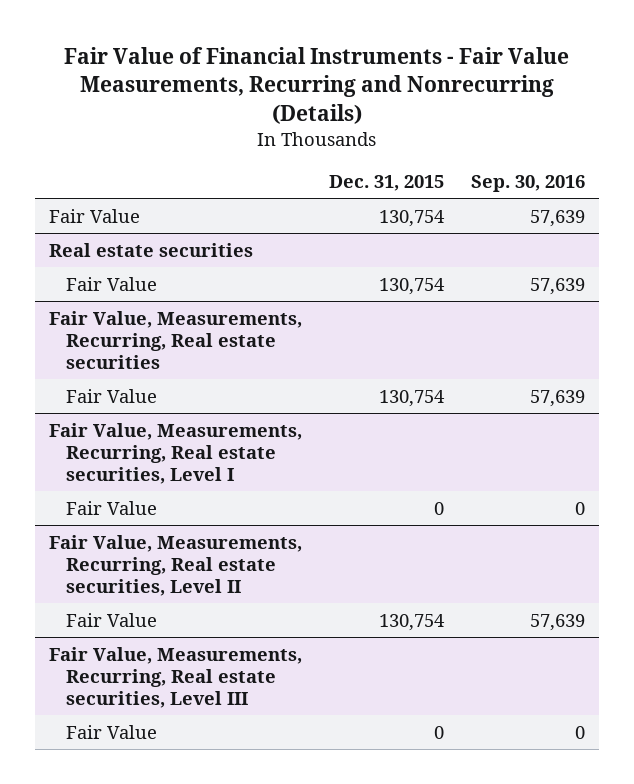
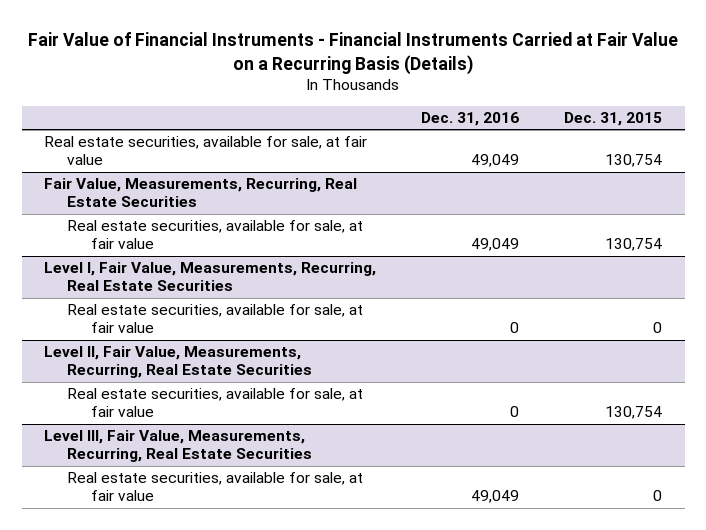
- Fair Value of Financial Instruments - Fair Value Measurements, Recurring and Nonrecurring (Details)
+ Fair Value of Financial Instruments - Financial Instruments Carried at Fair Value on a Recurring Basis (Details)
- | Dec. 31, 2015 | Sep. 30, 2016
+ | Dec. 31, 2016 | Dec. 31, 2015
- Fair Value | 130,754 | 57,639
- Real estate securities
- Fair Value | 130,754 | 57,639
- Fair Value, Measurements, Recurring, Real estate securities
- Fair Value | 130,754 | 57,639
- Fair Value, Measurements, Recurring, Real estate securities, Level I
- Fair Value | 0 | 0
- Fair Value, Measurements, Recurring, Real estate securities, Level II
- Fair Value | 130,754 | 57,639
- Fair Value, Measurements, Recurring, Real estate securities, Level III
- Fair Value | 0 | 0
+ Real estate securities, available for sale, at fair value | 49,049 | 130,754
+ Fair Value, Measurements, Recurring, Real Estate Securities
+ Real estate securities, available for sale, at fair value | 49,049 | 130,754
+ Level I, Fair Value, Measurements, Recurring, Real Estate Securities
+ Real estate securities, available for sale, at fair value | 0 | 0
+ Level II, Fair Value, Measurements, Recurring, Real Estate Securities
+ Real estate securities, available for sale, at fair value | 0 | 130,754
+ Level III, Fair Value, Measurements, Recurring, Real Estate Securities
+ Real estate securities, available for sale, at fair value | 49,049 | 0

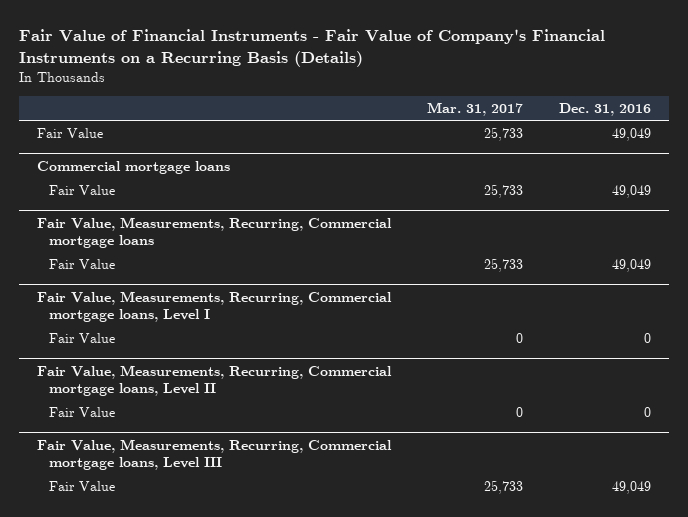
- Fair Value of Financial Instruments - Financial Instruments Carried at Fair Value on a Recurring Basis (Details)
+ Fair Value of Financial Instruments - Fair Value of Company's Financial Instruments on a Recurring Basis (Details)
- | Dec. 31, 2016 | Dec. 31, 2015
+ | Mar. 31, 2017 | Dec. 31, 2016
- Real estate securities, available for sale, at fair value | 49,049 | 130,754
- Fair Value, Measurements, Recurring, Real Estate Securities
- Real estate securities, available for sale, at fair value | 49,049 | 130,754
- Level I, Fair Value, Measurements, Recurring, Real Estate Securities
- Real estate securities, available for sale, at fair value | 0 | 0
- Level II, Fair Value, Measurements, Recurring, Real Estate Securities
- Real estate securities, available for sale, at fair value | 0 | 130,754
- Level III, Fair Value, Measurements, Recurring, Real Estate Securities
- Real estate securities, available for sale, at fair value | 49,049 | 0
+ Fair Value | 25,733 | 49,049
+ Commercial mortgage loans
+ Fair Value | 25,733 | 49,049
+ Fair Value, Measurements, Recurring, Commercial mortgage loans
+ Fair Value | 25,733 | 49,049
+ Fair Value, Measurements, Recurring, Commercial mortgage loans, Level I
+ Fair Value | 0 | 0
+ Fair Value, Measurements, Recurring, Commercial mortgage loans, Level II
+ Fair Value | 0 | 0
+ Fair Value, Measurements, Recurring, Commercial mortgage loans, Level III
+ Fair Value | 25,733 | 49,049

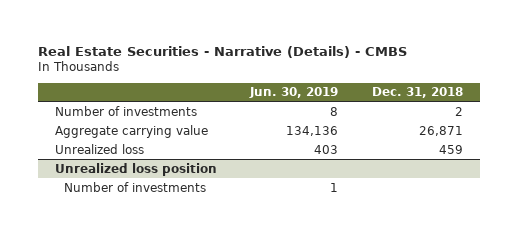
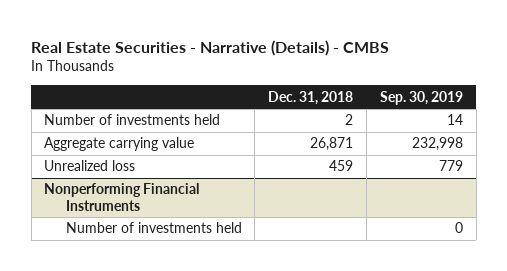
- | Jun. 30, 2019 | Dec. 31, 2018
+ | Dec. 31, 2018 | Sep. 30, 2019
- Number of investments | 8 | 2
+ Number of investments held | 2 | 14
- Unrealized loss position
- Number of investments | 1 |
+ Nonperforming Financial Instruments
+ Number of investments held | | 0

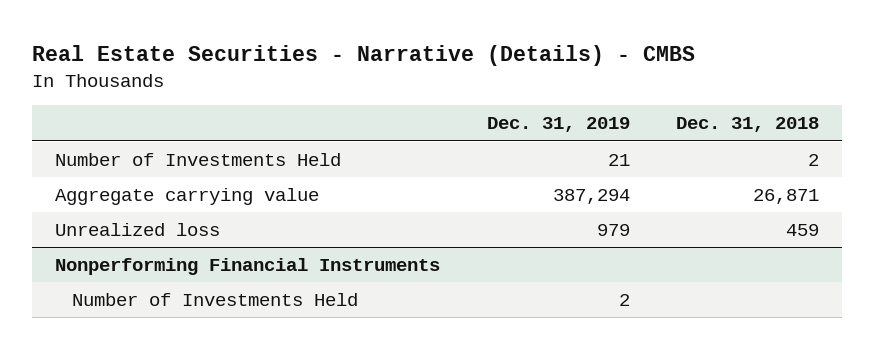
- | Dec. 31, 2018 | Sep. 30, 2019
+ | Dec. 31, 2019 | Dec. 31, 2018
- Number of investments held | 2 | 14
+ Number of Investments Held | 21 | 2
@ Nonperforming Financial Instruments
- Number of investments held | | 0
+ Number of Investments Held | 2 |

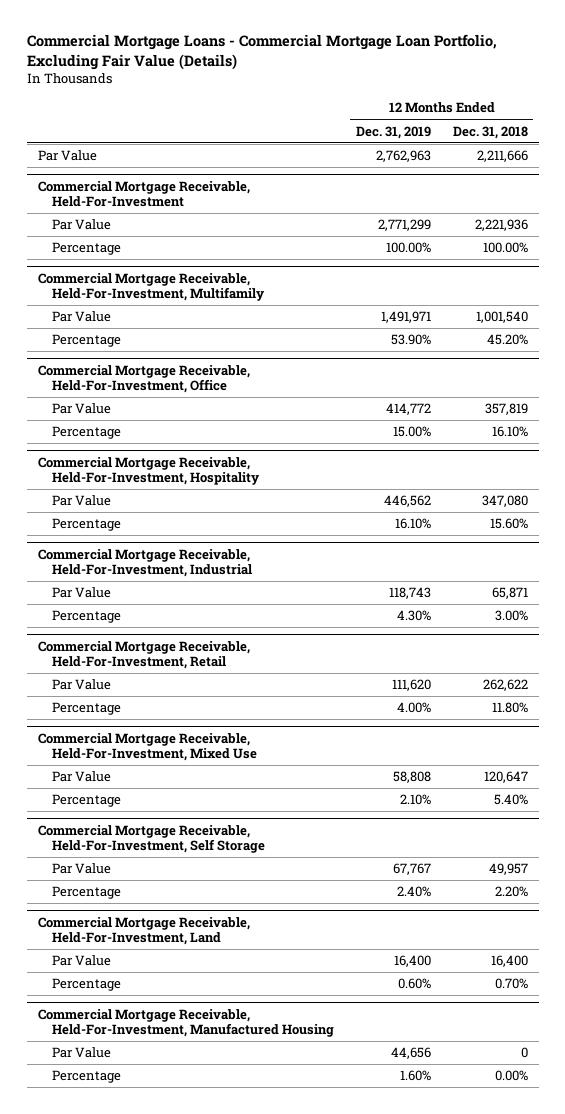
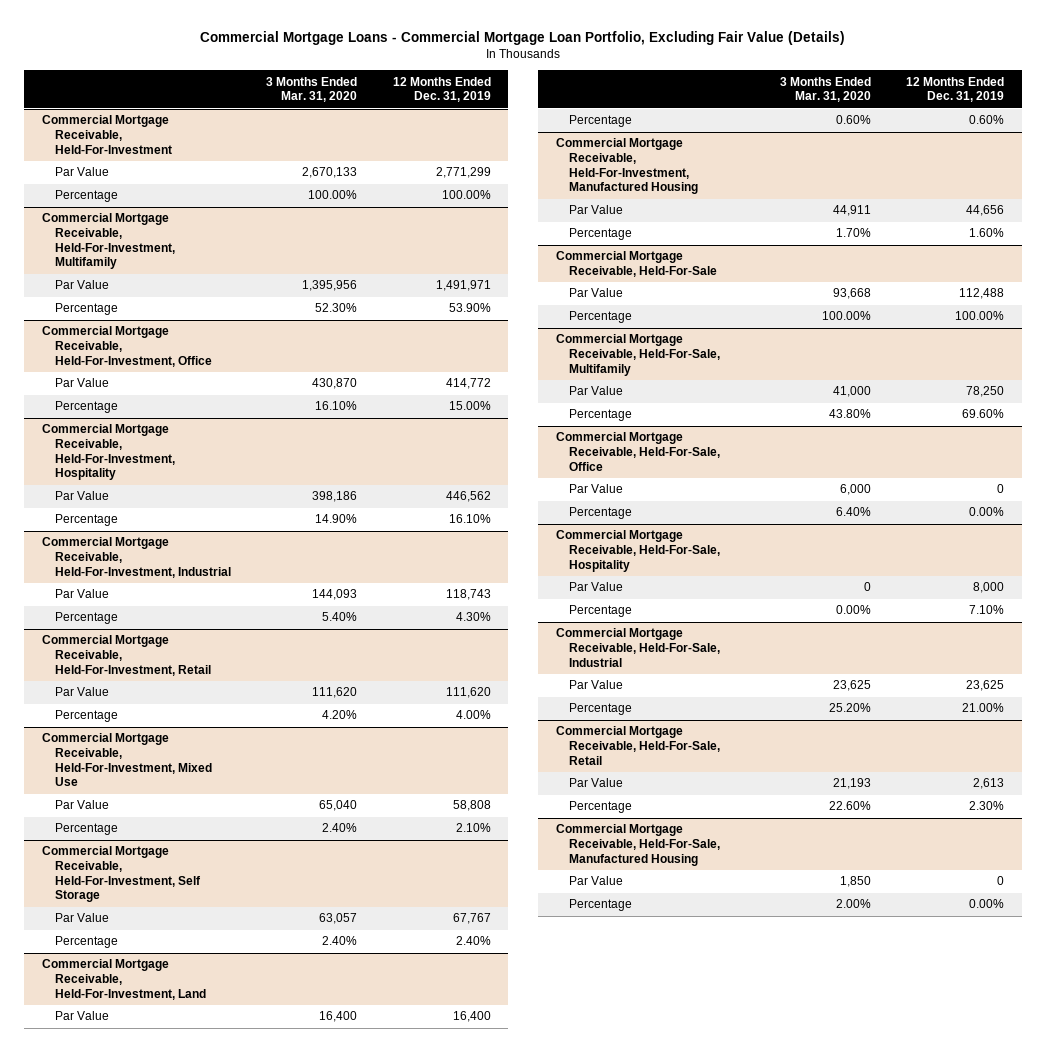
- | 12 Months Ended Dec. 31, 2019 | 12 Months Ended Dec. 31, 2018
+ | 3 Months Ended Mar. 31, 2020 | 12 Months Ended Dec. 31, 2019
- Par Value | 2,762,963 | 2,211,666
+ Commercial Mortgage Receivable, Held-For-Sale
+ Par Value | 93,668 | 112,488
+ Percentage | 100.00% | 100.00%
+ Commercial Mortgage Receivable, Held-For-Sale, Multifamily
+ Par Value | 41,000 | 78,250
+ Percentage | 43.80% | 69.60%
+ Commercial Mortgage Receivable, Held-For-Sale, Office
+ Par Value | 6,000 | 0
+ Percentage | 6.40% | 0.00%
+ Commercial Mortgage Receivable, Held-For-Sale, Hospitality
+ Par Value | 0 | 8,000
+ Percentage | 0.00% | 7.10%
+ Commercial Mortgage Receivable, Held-For-Sale, Industrial
+ Par Value | 23,625 | 23,625
+ Percentage | 25.20% | 21.00%
+ Commercial Mortgage Receivable, Held-For-Sale, Retail
+ Par Value | 21,193 | 2,613
+ Percentage | 22.60% | 2.30%
+ Commercial Mortgage Receivable, Held-For-Sale, Manufactured Housing
+ Par Value | 1,850 | 0
+ Percentage | 2.00% | 0.00%

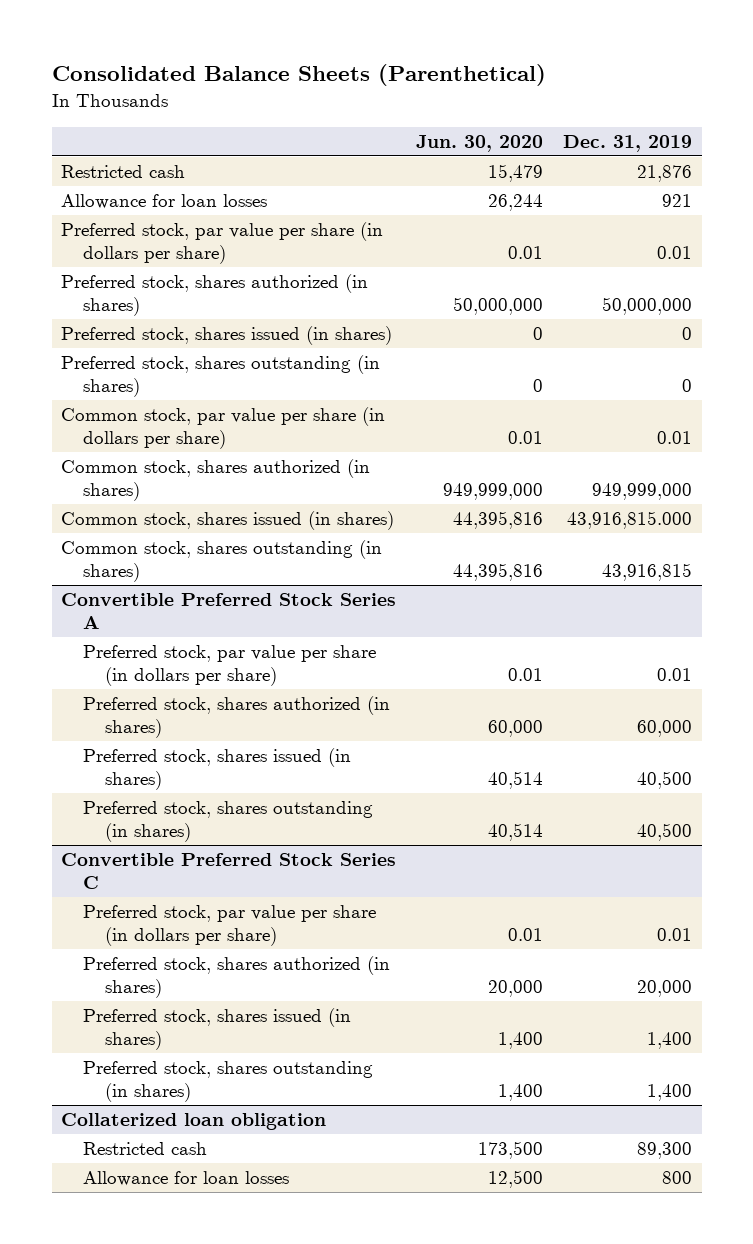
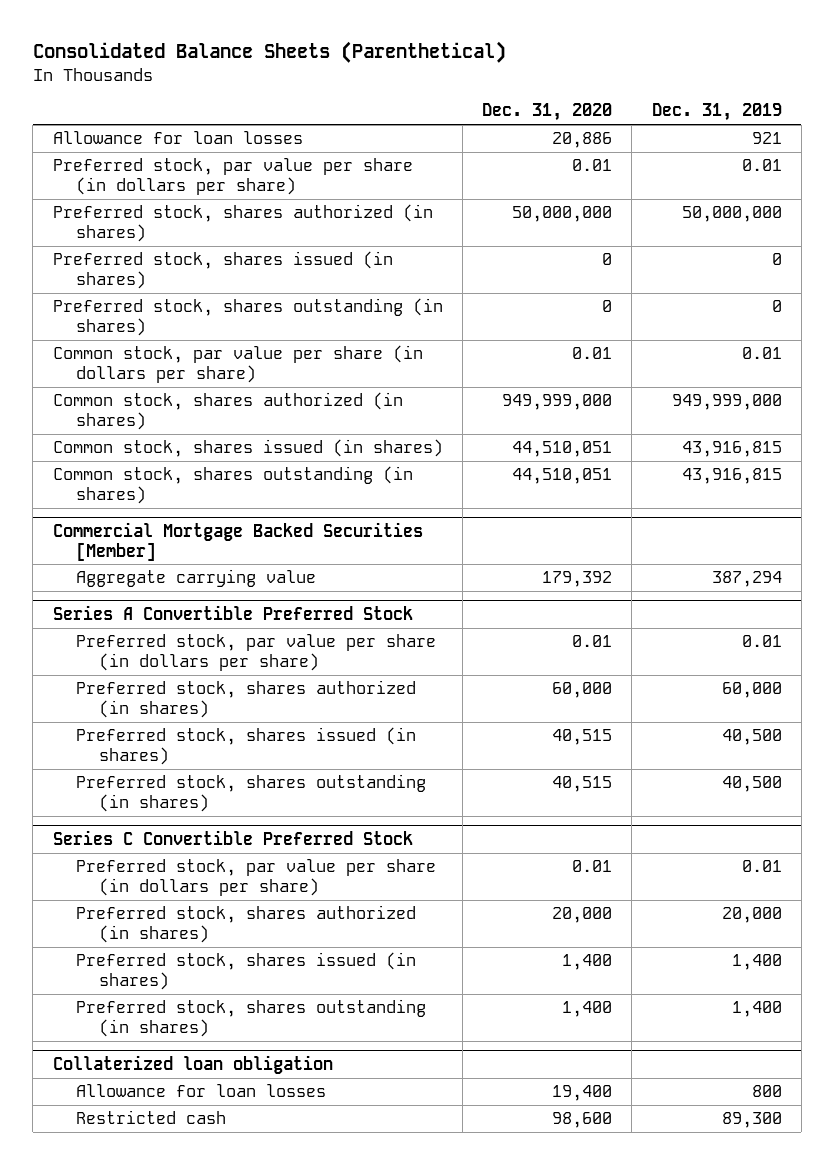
- | Jun. 30, 2020 | Dec. 31, 2019
+ | Dec. 31, 2020 | Dec. 31, 2019
- Restricted cash | 15,479 | 21,876
- Common stock, shares issued (in shares) | 44,395,816 | 43,916,815.000
+ Common stock, shares issued (in shares) | 44,510,051 | 43,916,815
- Convertible Preferred Stock Series A
+ Commercial Mortgage Backed Securities [Member]
+ Aggregate carrying value | 179,392 | 387,294
+ Series A Convertible Preferred Stock
- Convertible Preferred Stock Series C
+ Series C Convertible Preferred Stock
@ Collaterized loan obligation
moved down: Restricted cash | 98,600 | 89,300

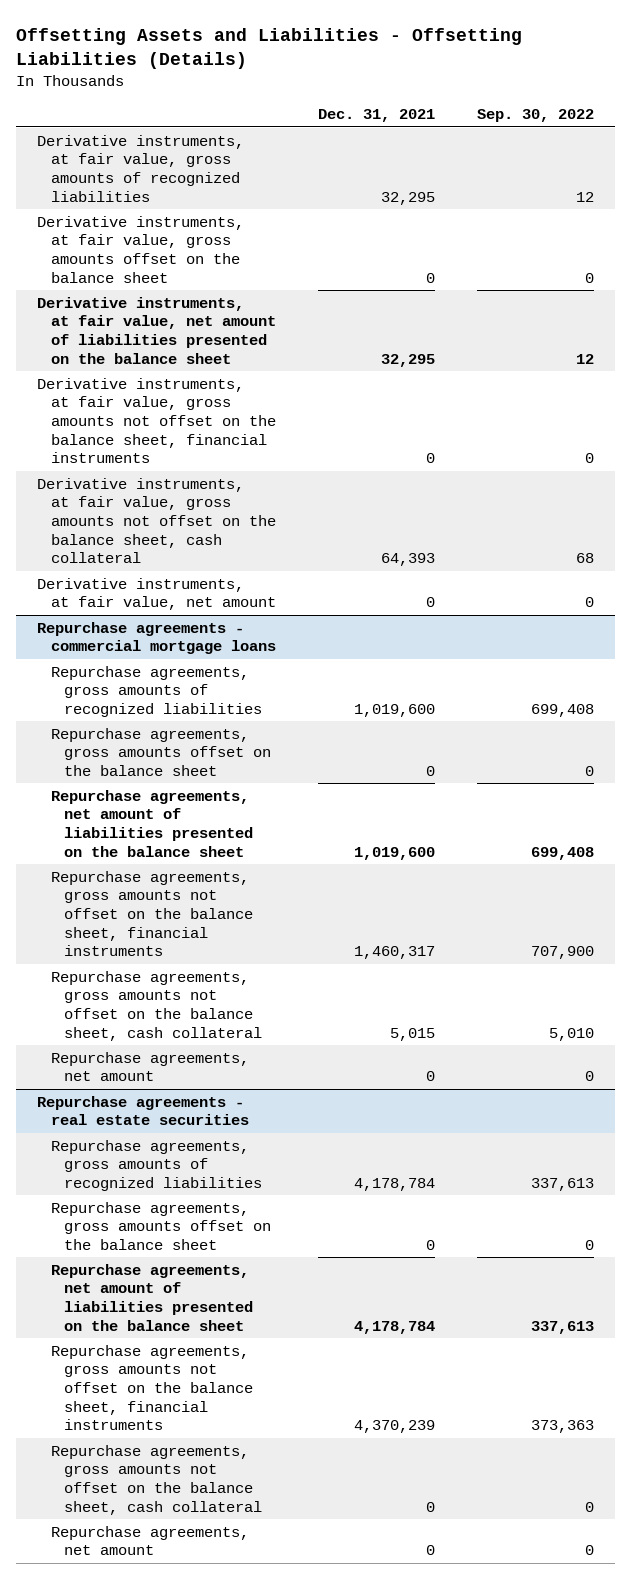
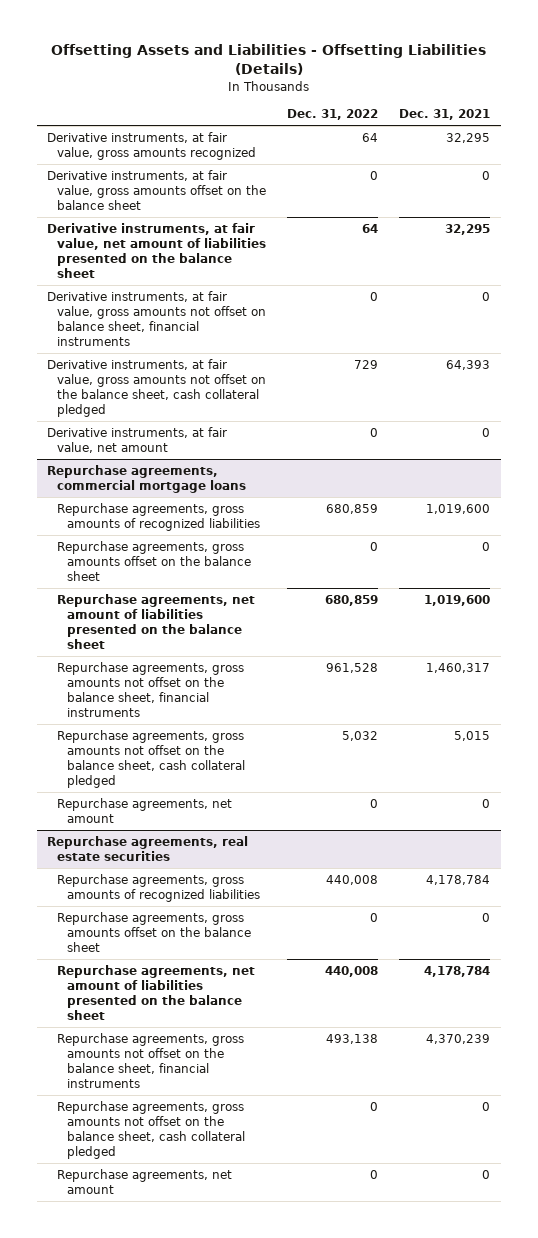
- | Dec. 31, 2021 | Sep. 30, 2022
+ | Dec. 31, 2022 | Dec. 31, 2021
- Derivative instruments, at fair value, gross amounts of recognized liabilities | 32,295 | 12
+ Derivative instruments, at fair value, gross amounts recognized | 64 | 32,295
- Derivative instruments, at fair value, gross amounts not offset on the balance sheet, financial instruments | 0 | 0
- Derivative instruments, at fair value, gross amounts not offset on the balance sheet, cash collateral | 64,393 | 68
+ Derivative instruments, at fair value, gross amounts not offset on balance sheet, financial instruments | 0 | 0
+ Derivative instruments, at fair value, gross amounts not offset on the balance sheet, cash collateral pledged | 729 | 64,393
- Repurchase agreements - commercial mortgage loans
+ Repurchase agreements, commercial mortgage loans
- Repurchase agreements, gross amounts not offset on the balance sheet, cash collateral | 5,015 | 5,010
+ Repurchase agreements, gross amounts not offset on the balance sheet, cash collateral pledged | 5,032 | 5,015
- Repurchase agreements - real estate securities
+ Repurchase agreements, real estate securities
- Repurchase agreements, gross amounts not offset on the balance sheet, cash collateral | 0 | 0
+ Repurchase agreements, gross amounts not offset on the balance sheet, cash collateral pledged | 0 | 0

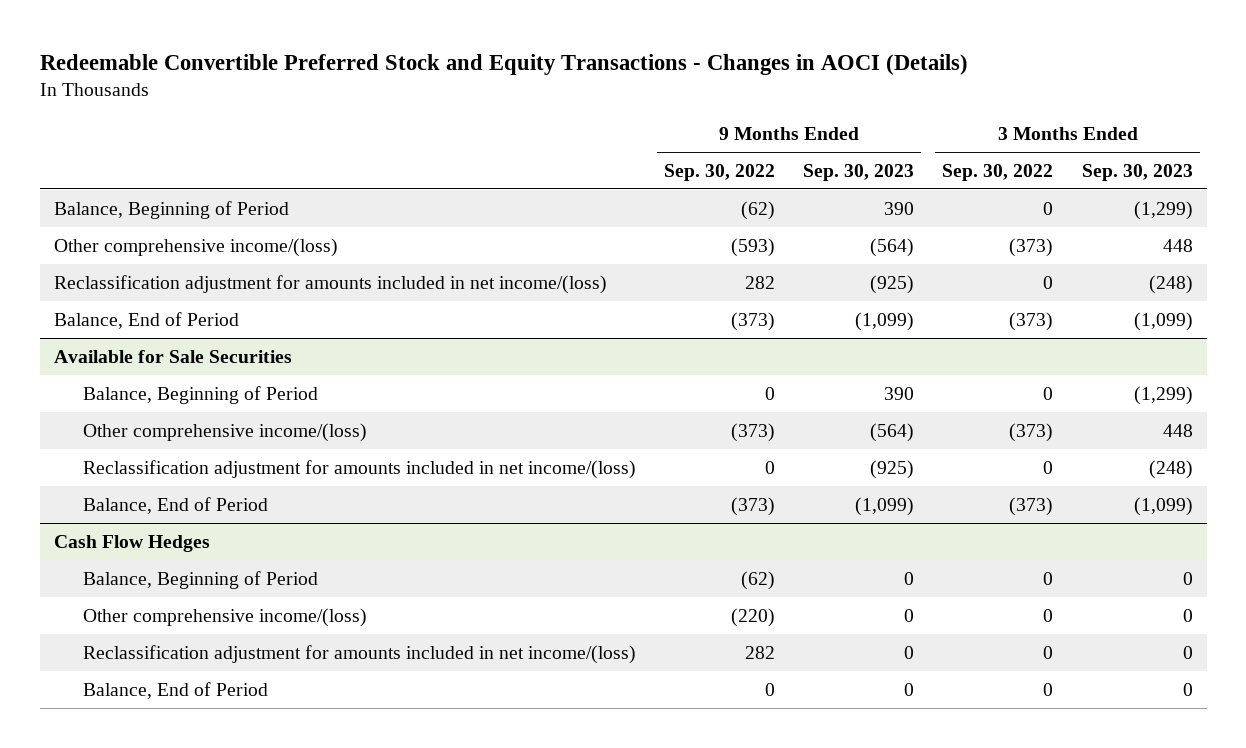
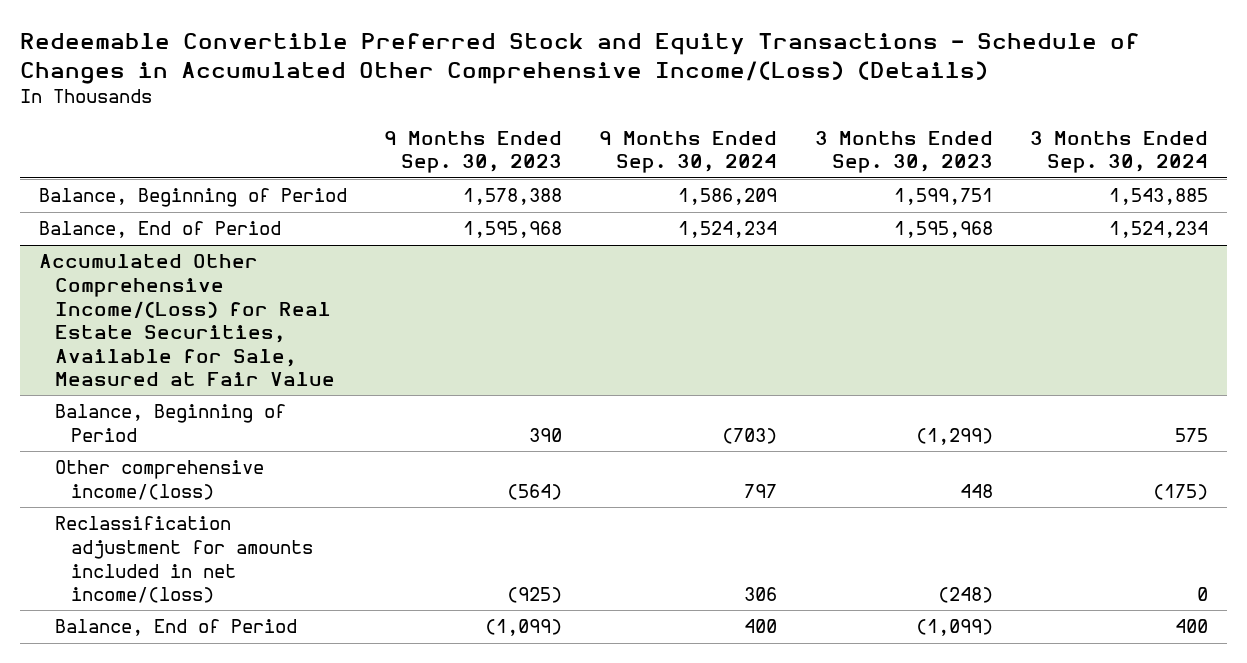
- Redeemable Convertible Preferred Stock and Equity Transactions - Changes in AOCI (Details)
+ Redeemable Convertible Preferred Stock and Equity Transactions - Schedule of Changes in Accumulated Other Comprehensive Income/(Loss) (Details)
- | 9 Months Ended Sep. 30, 2022 | 9 Months Ended Sep. 30, 2023 | 3 Months Ended Sep. 30, 2022 | 3 Months Ended Sep. 30, 2023
+ | 9 Months Ended Sep. 30, 2023 | 9 Months Ended Sep. 30, 2024 | 3 Months Ended Sep. 30, 2023 | 3 Months Ended Sep. 30, 2024
- Balance, Beginning of Period | (62) | 390 | 0 | (1,299)
- Other comprehensive income/(loss) | (593) | (564) | (373) | 448
- Reclassification adjustment for amounts included in net income/(loss) | 282 | (925) | 0 | (248)
- Balance, End of Period | (373) | (1,099) | (373) | (1,099)
- Available for Sale Securities
+ Balance, Beginning of Period | 1,578,388 | 1,586,209 | 1,599,751 | 1,543,885
+ Balance, End of Period | 1,595,968 | 1,524,234 | 1,595,968 | 1,524,234
+ Accumulated Other Comprehensive Income/(Loss) for Real Estate Securities, Available for Sale, Measured at Fair Value
- Cash Flow Hedges
- Balance, Beginning of Period | (62) | 0 | 0 | 0
- Other comprehensive income/(loss) | (220) | 0 | 0 | 0
- Reclassification adjustment for amounts included in net income/(loss) | 282 | 0 | 0 | 0
- Balance, End of Period | 0 | 0 | 0 | 0

